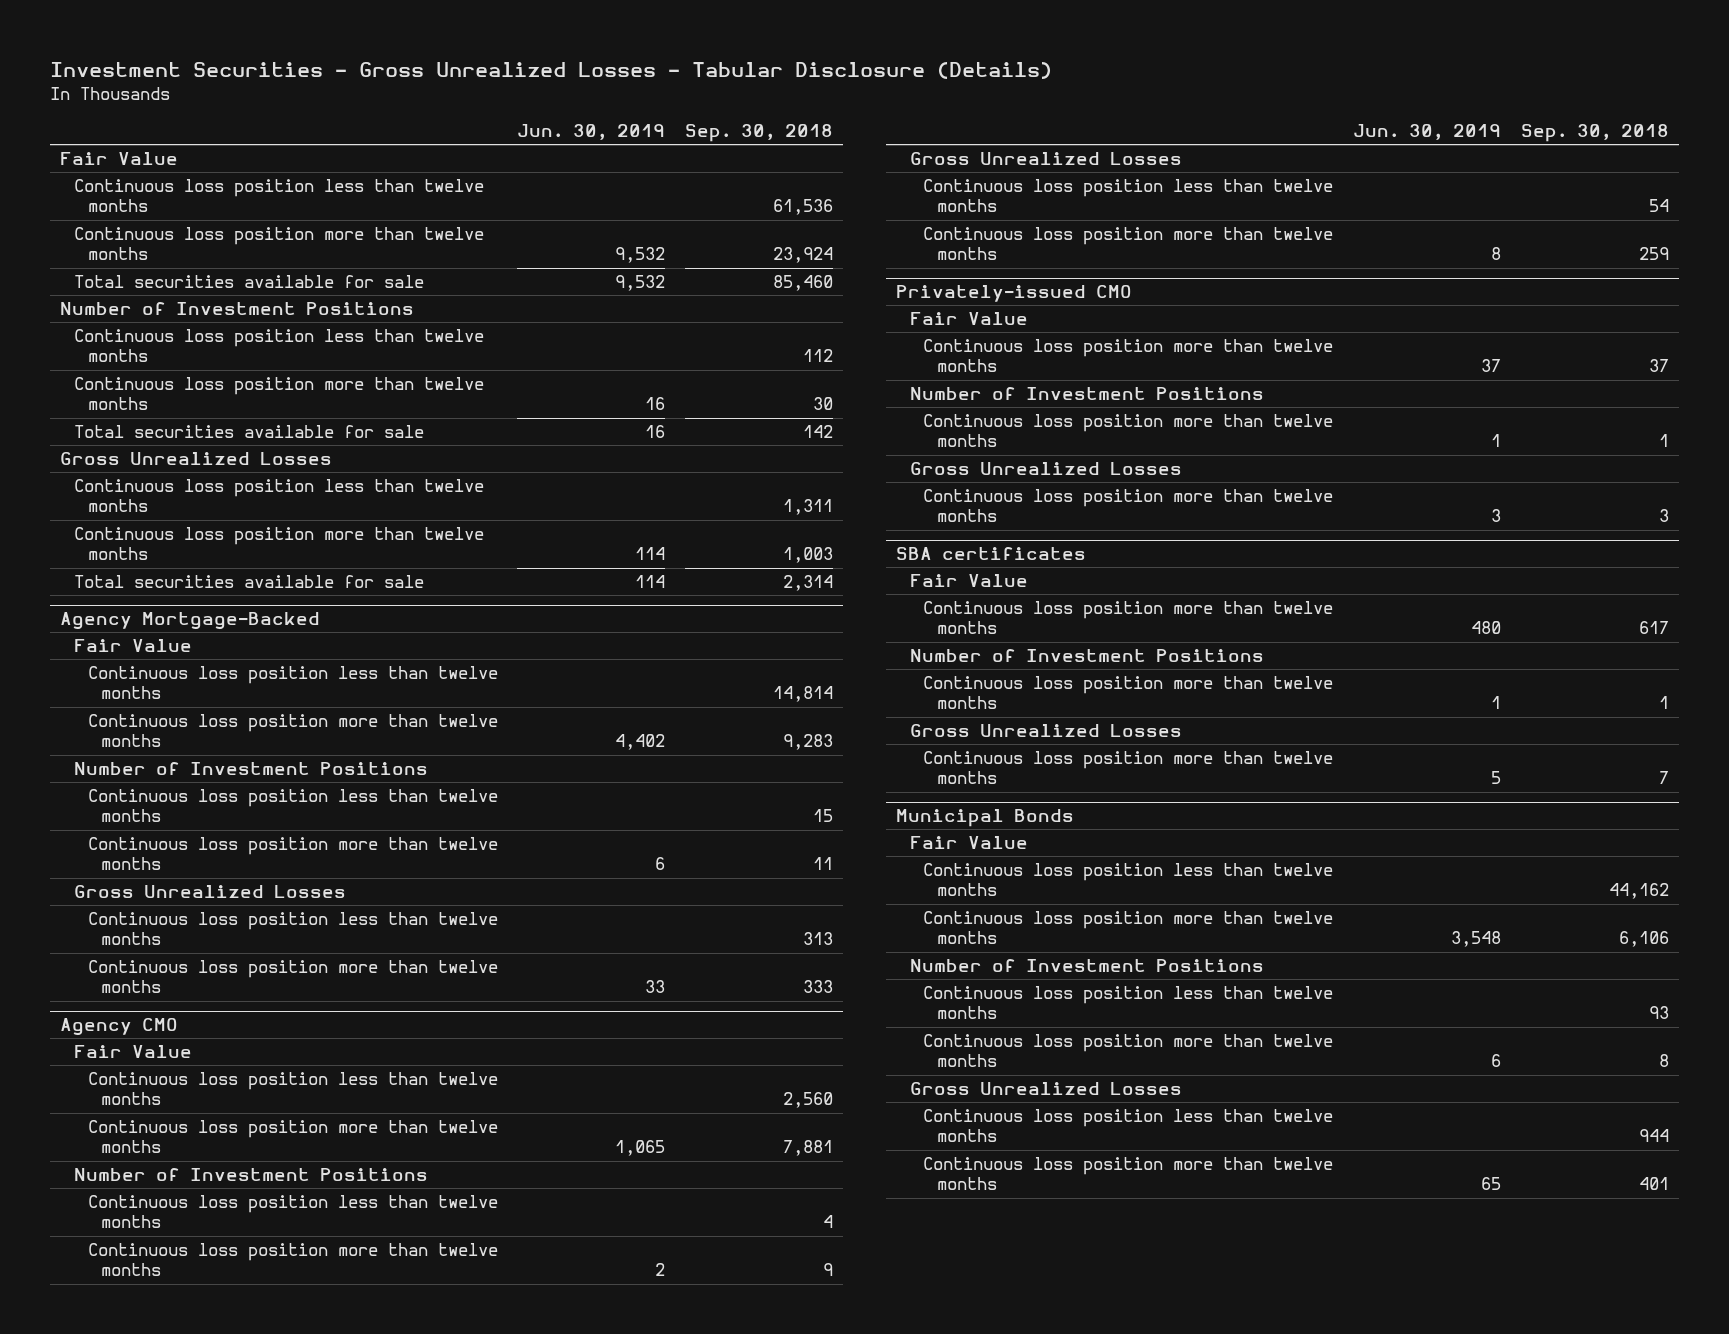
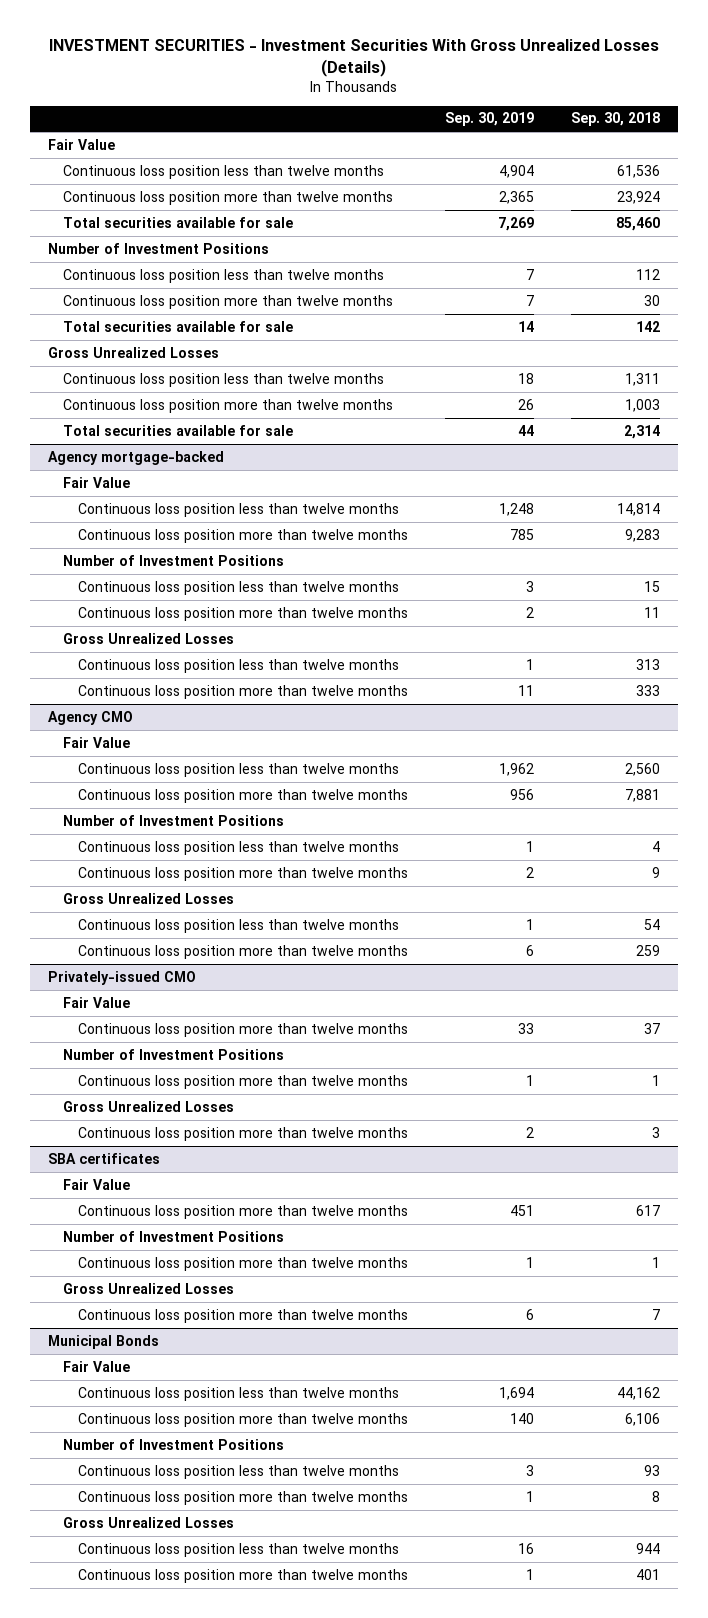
- Investment Securities - Gross Unrealized Losses - Tabular Disclosure (Details)
+ INVESTMENT SECURITIES - Investment Securities With Gross Unrealized Losses (Details)
- | Jun. 30, 2019 | Sep. 30, 2018
+ | Sep. 30, 2019 | Sep. 30, 2018
- Agency Mortgage-Backed
+ Agency mortgage-backed

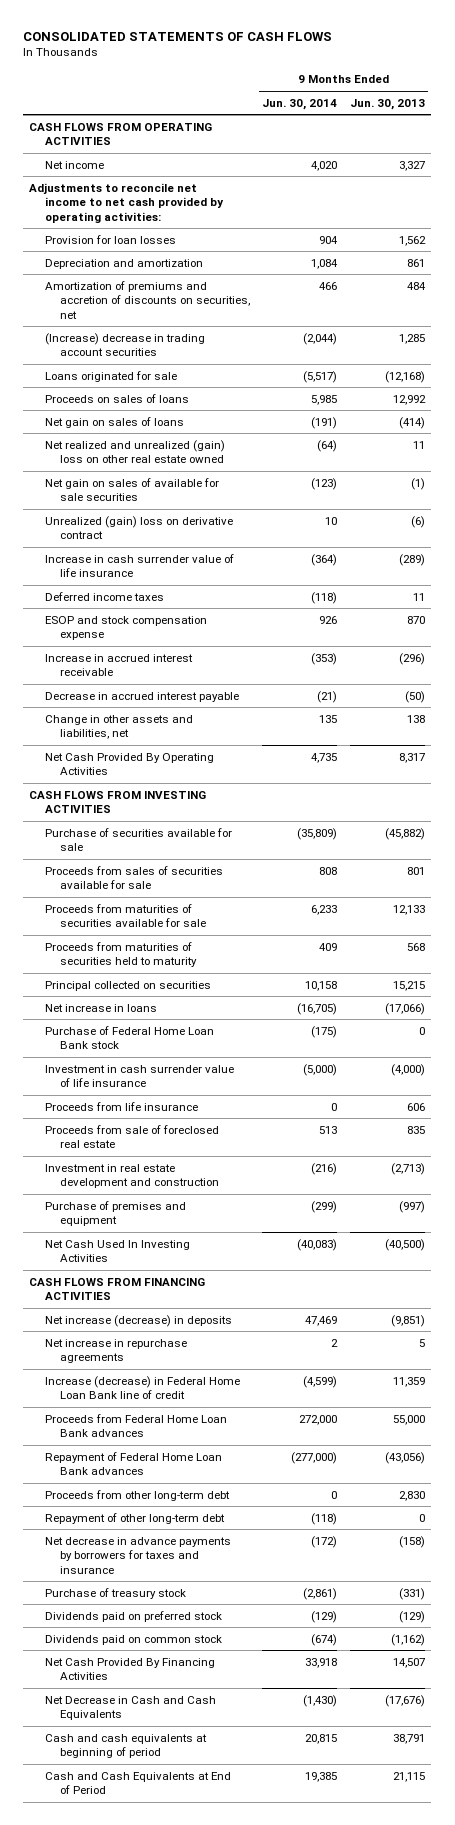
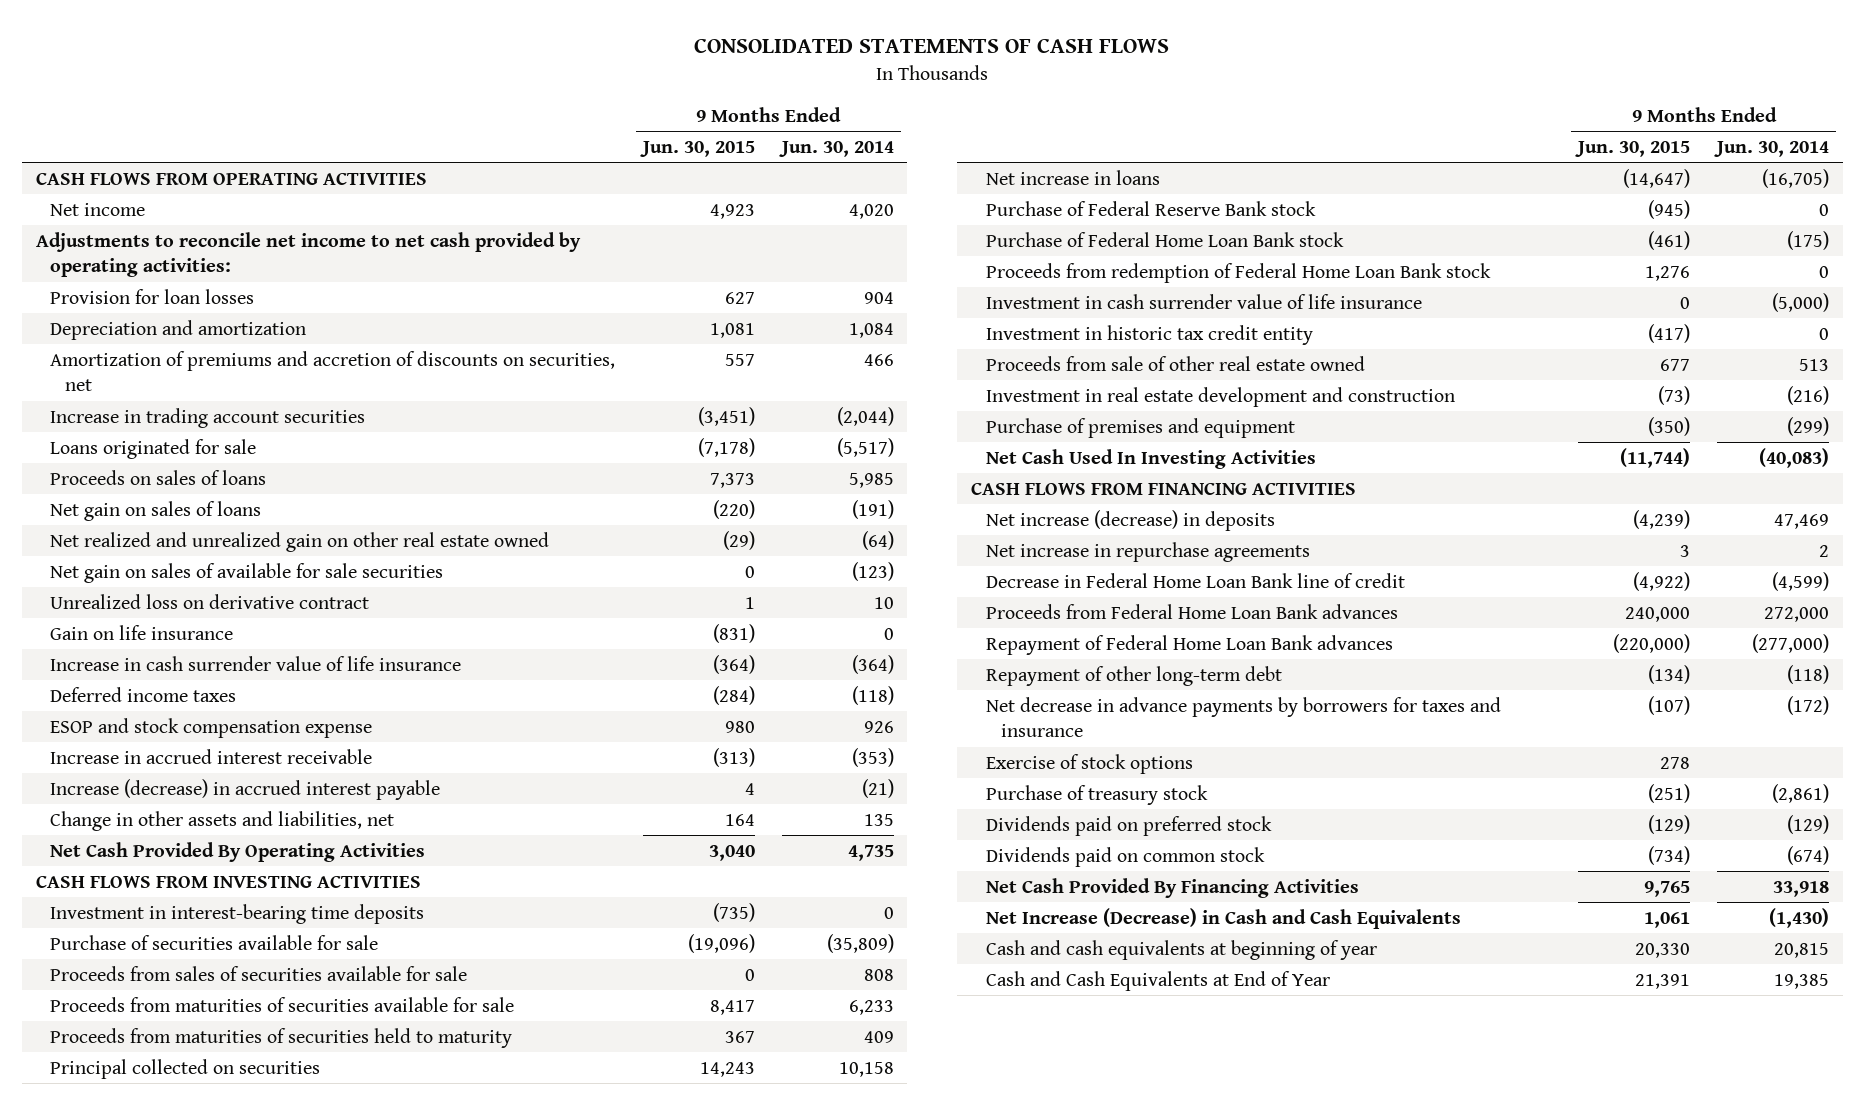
- | 9 Months Ended Jun. 30, 2014 | 9 Months Ended Jun. 30, 2013
+ | 9 Months Ended Jun. 30, 2015 | 9 Months Ended Jun. 30, 2014
- (Increase) decrease in trading account securities | (2,044) | 1,285
+ Increase in trading account securities | (3,451) | (2,044)
- Net realized and unrealized (gain) loss on other real estate owned | (64) | 11
+ Net realized and unrealized gain on other real estate owned | (29) | (64)
- Unrealized (gain) loss on derivative contract | 10 | (6)
+ Unrealized loss on derivative contract | 1 | 10
+ Gain on life insurance | (831) | 0
- Decrease in accrued interest payable | (21) | (50)
+ Increase (decrease) in accrued interest payable | 4 | (21)
+ Investment in interest-bearing time deposits | (735) | 0
+ Purchase of Federal Reserve Bank stock | (945) | 0
+ Proceeds from redemption of Federal Home Loan Bank stock | 1,276 | 0
- Proceeds from life insurance | 0 | 606
- Proceeds from sale of foreclosed real estate | 513 | 835
+ Investment in historic tax credit entity | (417) | 0
+ Proceeds from sale of other real estate owned | 677 | 513
- Increase (decrease) in Federal Home Loan Bank line of credit | (4,599) | 11,359
+ Decrease in Federal Home Loan Bank line of credit | (4,922) | (4,599)
- Proceeds from other long-term debt | 0 | 2,830
+ Exercise of stock options | 278 |
- Net Decrease in Cash and Cash Equivalents | (1,430) | (17,676)
- Cash and cash equivalents at beginning of period | 20,815 | 38,791
- Cash and Cash Equivalents at End of Period | 19,385 | 21,115
+ Net Increase (Decrease) in Cash and Cash Equivalents | 1,061 | (1,430)
+ Cash and cash equivalents at beginning of year | 20,330 | 20,815
+ Cash and Cash Equivalents at End of Year | 21,391 | 19,385

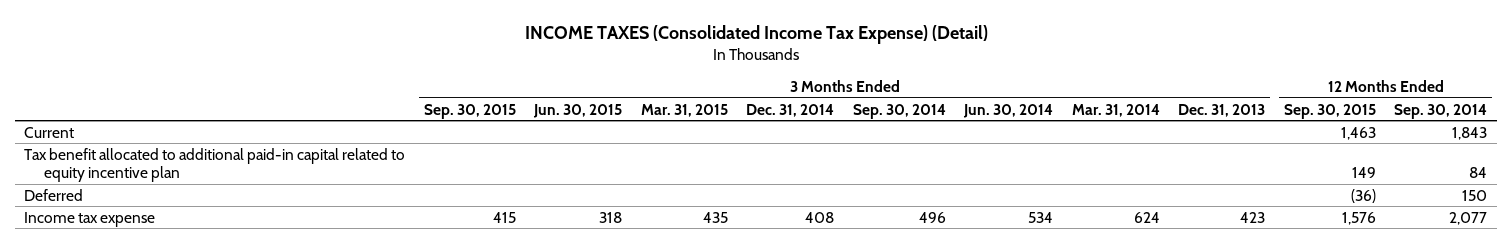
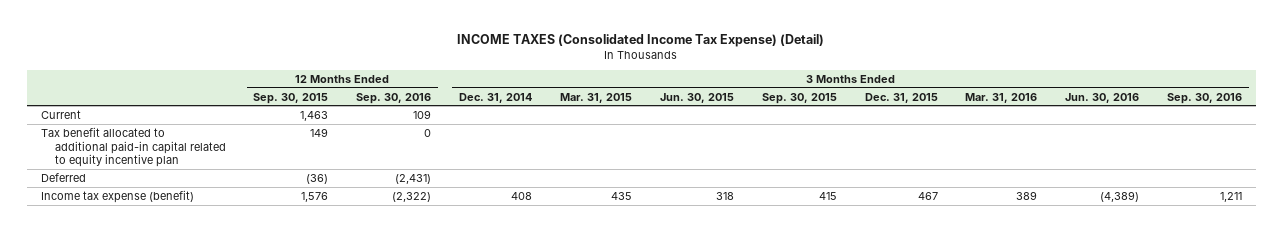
- | 3 Months Ended Sep. 30, 2015 | 3 Months Ended Jun. 30, 2015 | 3 Months Ended Mar. 31, 2015 | 3 Months Ended Dec. 31, 2014 | 3 Months Ended Sep. 30, 2014 | 3 Months Ended Jun. 30, 2014 | 3 Months Ended Mar. 31, 2014 | 3 Months Ended Dec. 31, 2013 | 12 Months Ended Sep. 30, 2015 | 12 Months Ended Sep. 30, 2014
+ | 12 Months Ended Sep. 30, 2015 | 12 Months Ended Sep. 30, 2016 | 3 Months Ended Dec. 31, 2014 | 3 Months Ended Mar. 31, 2015 | 3 Months Ended Jun. 30, 2015 | 3 Months Ended Sep. 30, 2015 | 3 Months Ended Dec. 31, 2015 | 3 Months Ended Mar. 31, 2016 | 3 Months Ended Jun. 30, 2016 | 3 Months Ended Sep. 30, 2016
- Income tax expense | 415 | 318 | 435 | 408 | 496 | 534 | 624 | 423 | 1,576 | 2,077
+ Income tax expense (benefit) | 1,576 | (2,322) | 408 | 435 | 318 | 415 | 467 | 389 | (4,389) | 1,211

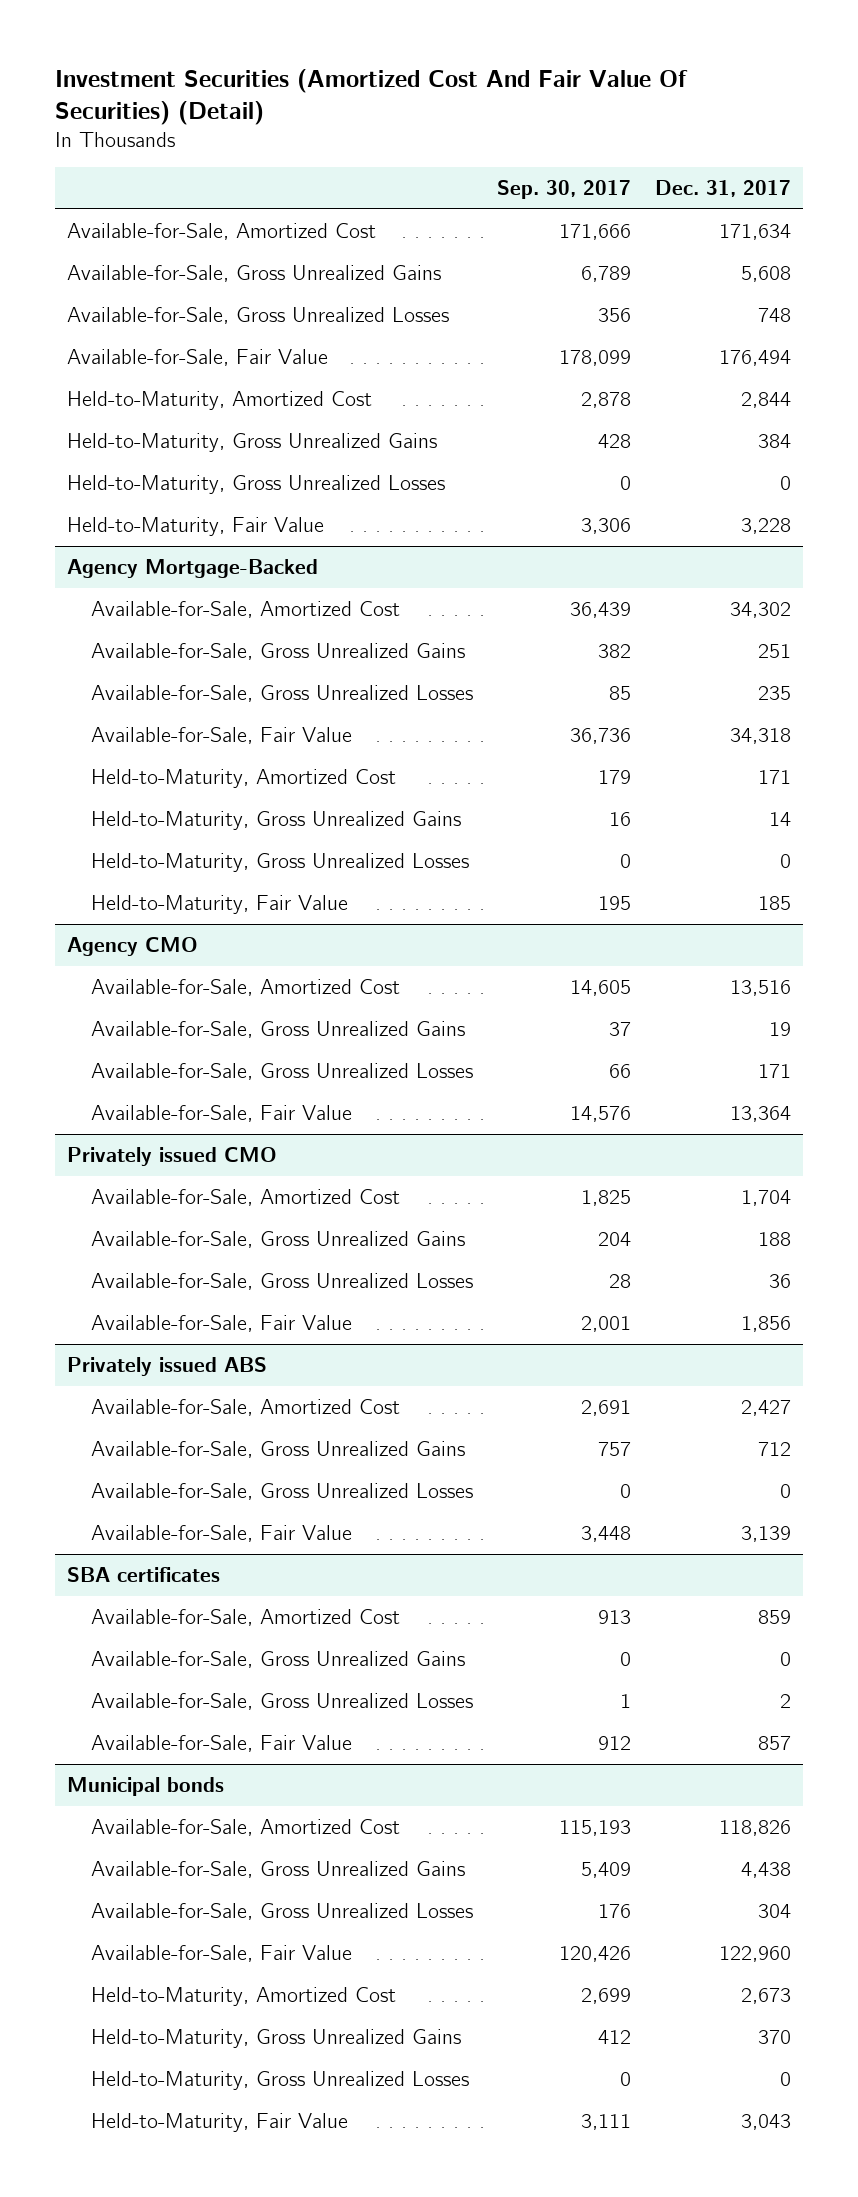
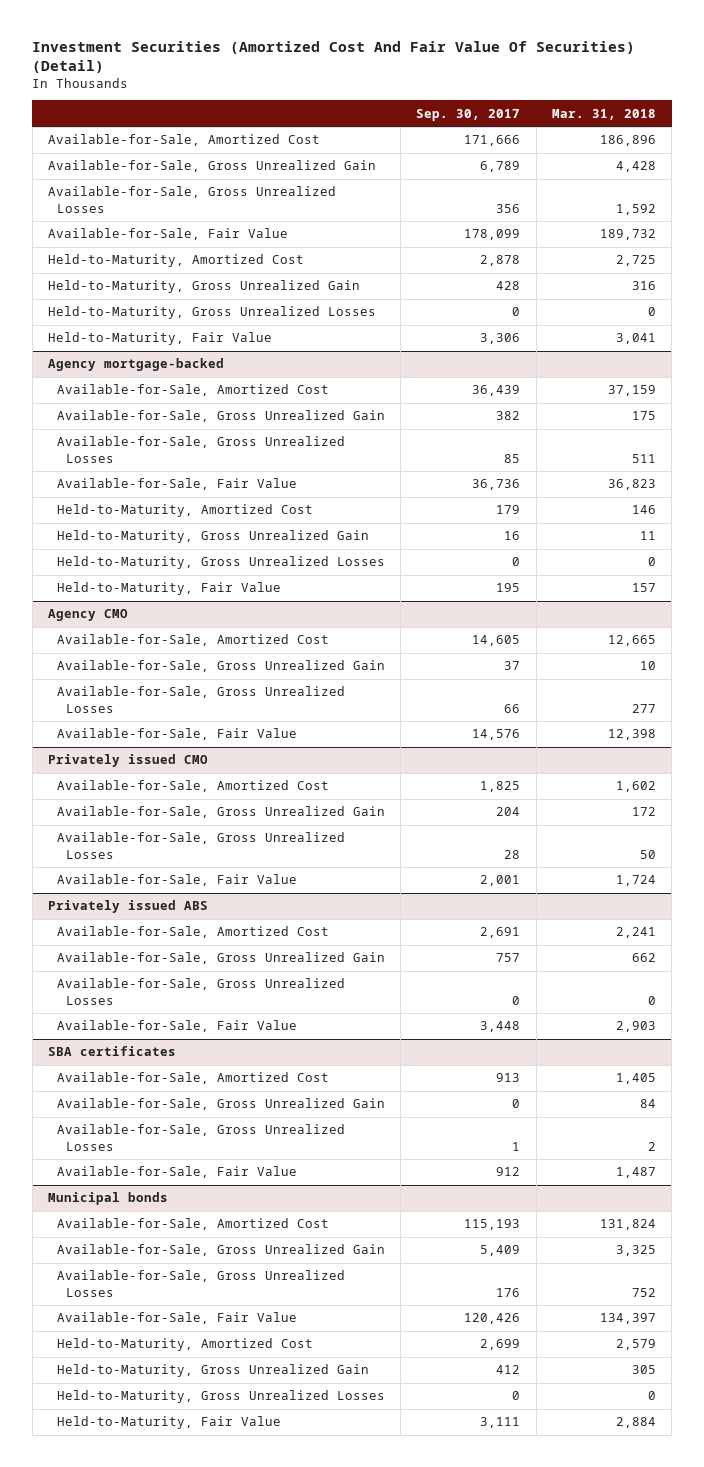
- | Sep. 30, 2017 | Dec. 31, 2017
+ | Sep. 30, 2017 | Mar. 31, 2018
- Available-for-Sale, Gross Unrealized Gains | 6,789 | 5,608
+ Available-for-Sale, Gross Unrealized Gain | 6,789 | 4,428
- Held-to-Maturity, Gross Unrealized Gains | 428 | 384
+ Held-to-Maturity, Gross Unrealized Gain | 428 | 316
- Agency Mortgage-Backed
+ Agency mortgage-backed
- Available-for-Sale, Gross Unrealized Gains | 382 | 251
+ Available-for-Sale, Gross Unrealized Gain | 382 | 175
- Held-to-Maturity, Gross Unrealized Gains | 16 | 14
+ Held-to-Maturity, Gross Unrealized Gain | 16 | 11
@ Agency CMO
- Available-for-Sale, Gross Unrealized Gains | 37 | 19
+ Available-for-Sale, Gross Unrealized Gain | 37 | 10
@ Privately issued CMO
- Available-for-Sale, Gross Unrealized Gains | 204 | 188
+ Available-for-Sale, Gross Unrealized Gain | 204 | 172
@ Privately issued ABS
- Available-for-Sale, Gross Unrealized Gains | 757 | 712
+ Available-for-Sale, Gross Unrealized Gain | 757 | 662
@ SBA certificates
- Available-for-Sale, Gross Unrealized Gains | 0 | 0
+ Available-for-Sale, Gross Unrealized Gain | 0 | 84
@ Municipal bonds
- Available-for-Sale, Gross Unrealized Gains | 5,409 | 4,438
+ Available-for-Sale, Gross Unrealized Gain | 5,409 | 3,325
- Held-to-Maturity, Gross Unrealized Gains | 412 | 370
+ Held-to-Maturity, Gross Unrealized Gain | 412 | 305

